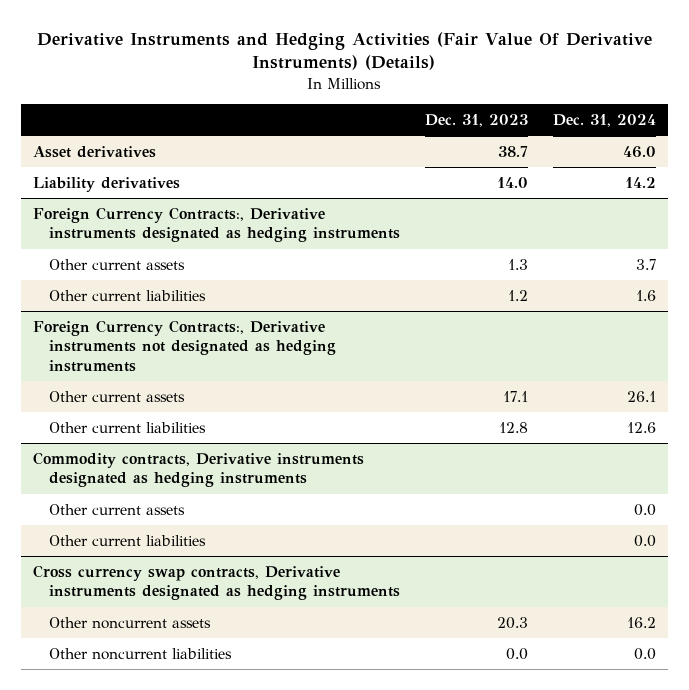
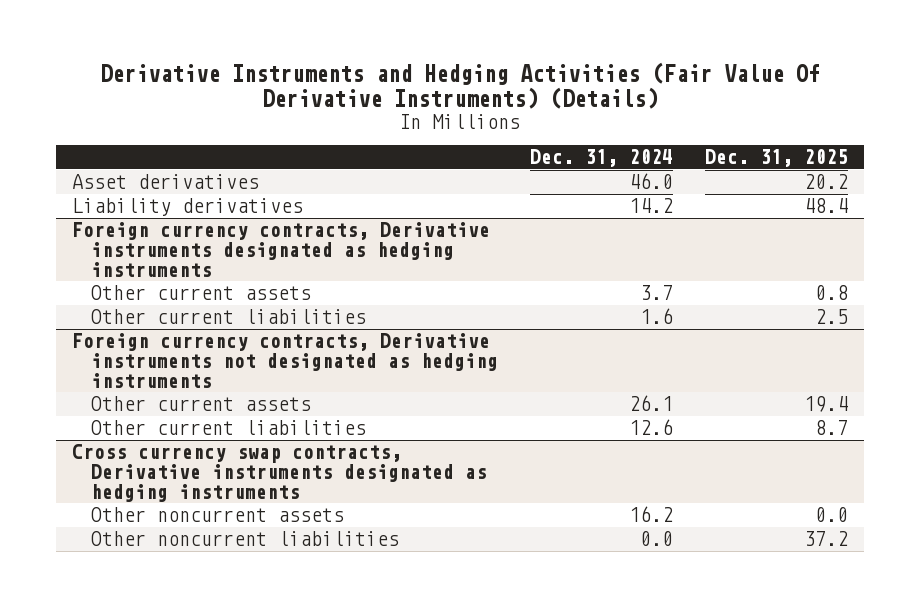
- | Dec. 31, 2023 | Dec. 31, 2024
+ | Dec. 31, 2024 | Dec. 31, 2025
- Foreign Currency Contracts:, Derivative instruments designated as hedging instruments
+ Foreign currency contracts, Derivative instruments designated as hedging instruments
- Foreign Currency Contracts:, Derivative instruments not designated as hedging instruments
+ Foreign currency contracts, Derivative instruments not designated as hedging instruments
- Commodity contracts, Derivative instruments designated as hedging instruments
- Other current assets | | 0.0
- Other current liabilities | | 0.0

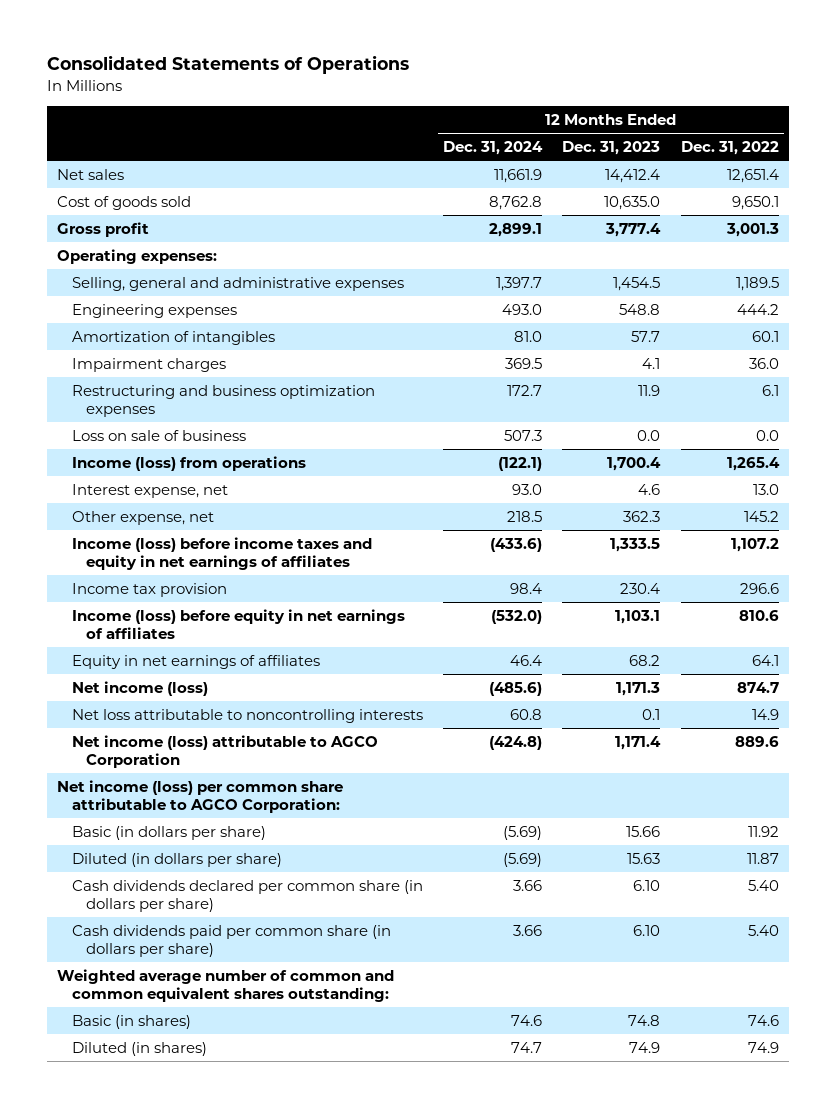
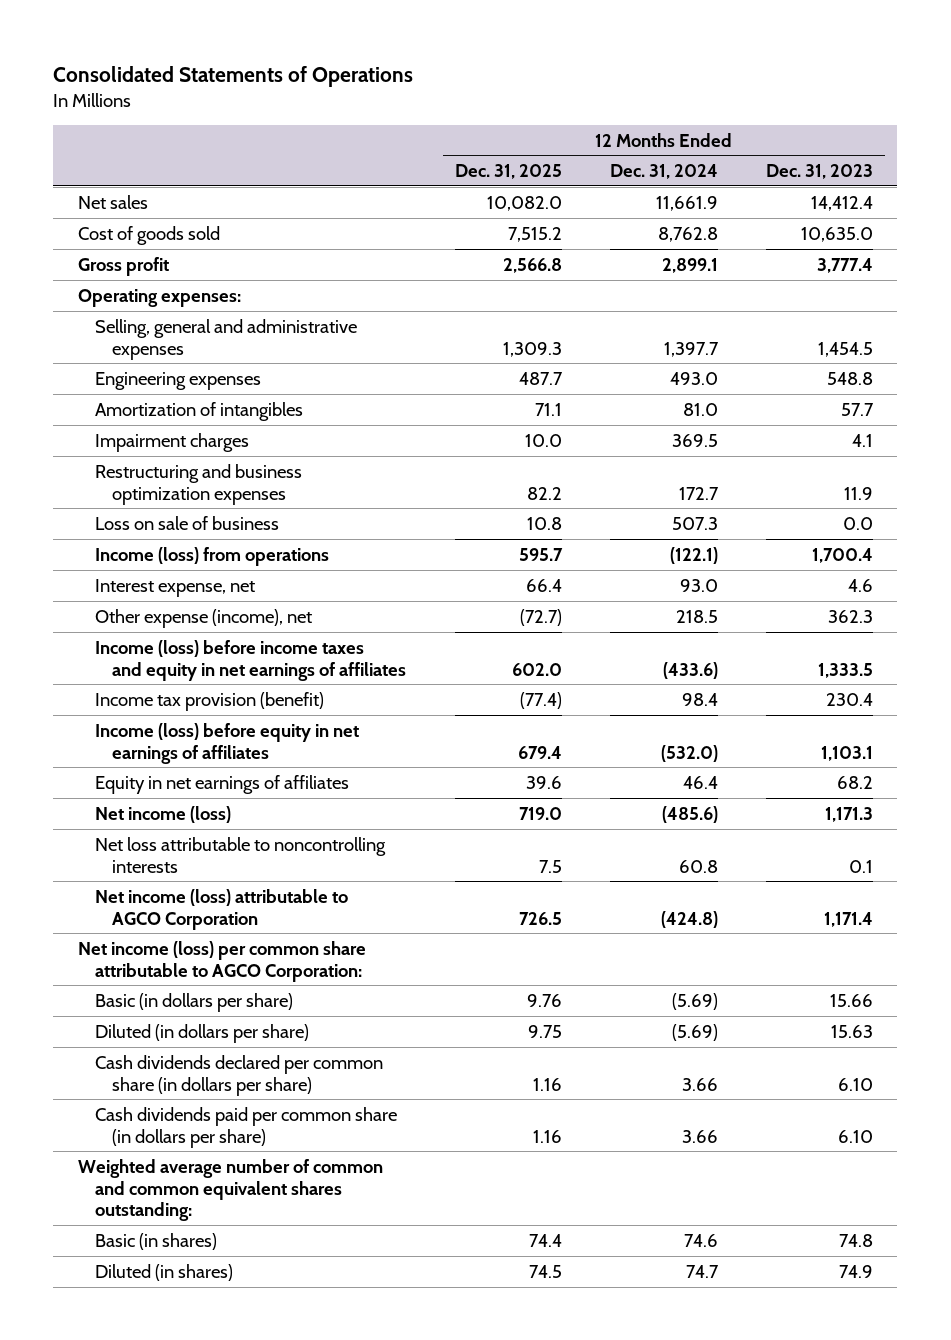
- | 12 Months Ended Dec. 31, 2024 | 12 Months Ended Dec. 31, 2023 | 12 Months Ended Dec. 31, 2022
+ | 12 Months Ended Dec. 31, 2025 | 12 Months Ended Dec. 31, 2024 | 12 Months Ended Dec. 31, 2023
- Other expense, net | 218.5 | 362.3 | 145.2
+ Other expense (income), net | (72.7) | 218.5 | 362.3
- Income tax provision | 98.4 | 230.4 | 296.6
+ Income tax provision (benefit) | (77.4) | 98.4 | 230.4

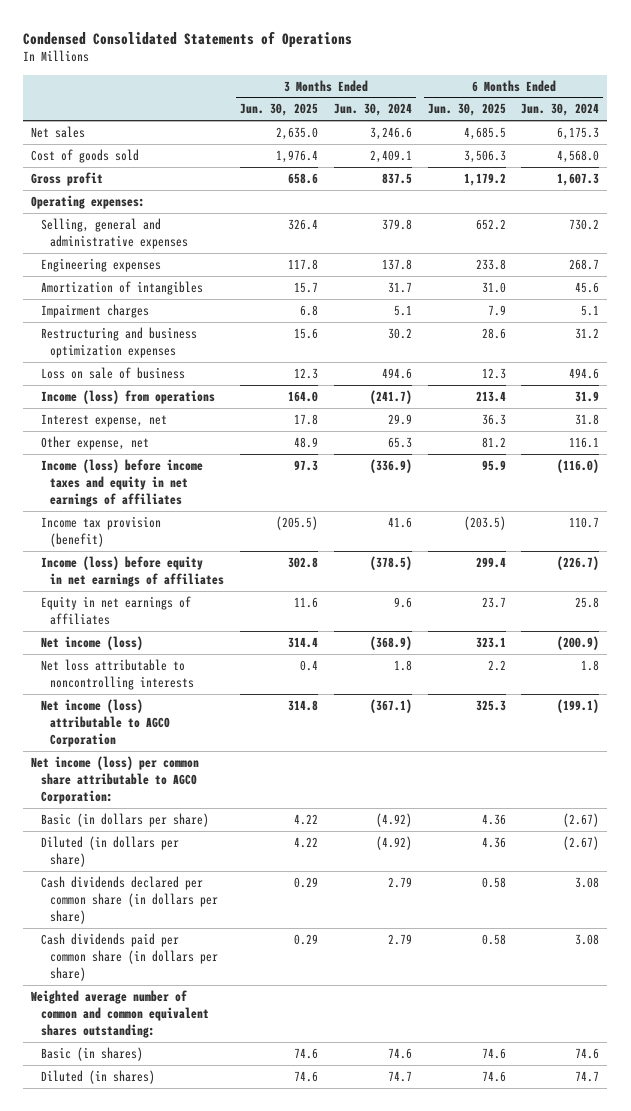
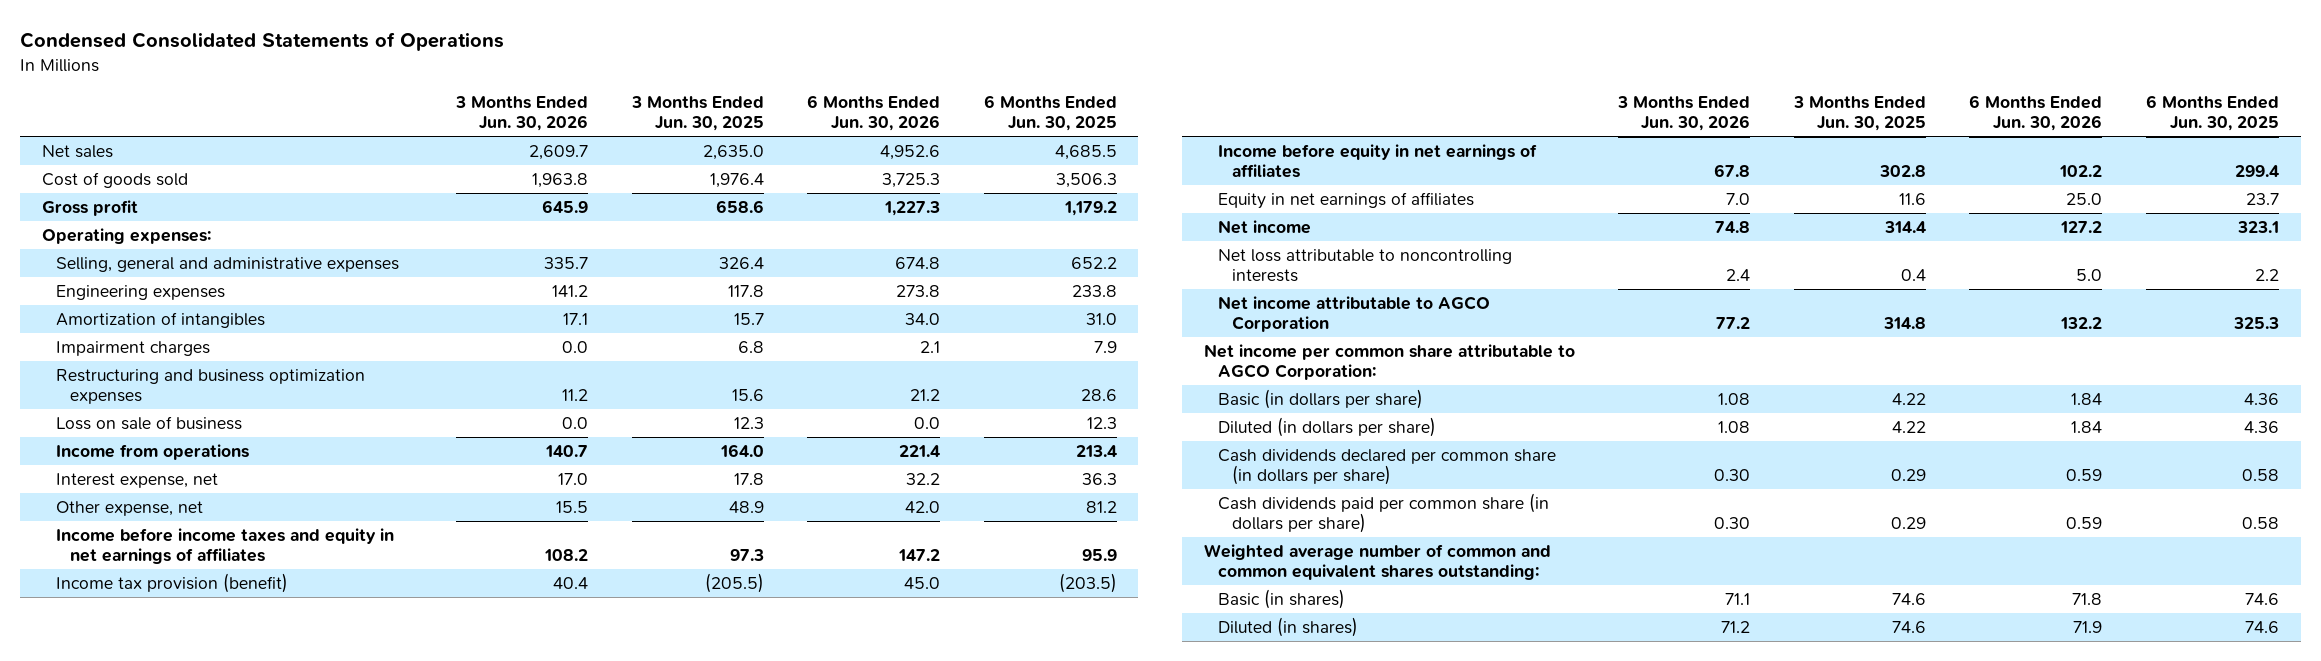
- | 3 Months Ended Jun. 30, 2025 | 3 Months Ended Jun. 30, 2024 | 6 Months Ended Jun. 30, 2025 | 6 Months Ended Jun. 30, 2024
+ | 3 Months Ended Jun. 30, 2026 | 3 Months Ended Jun. 30, 2025 | 6 Months Ended Jun. 30, 2026 | 6 Months Ended Jun. 30, 2025
- Income (loss) from operations | 164.0 | (241.7) | 213.4 | 31.9
+ Income from operations | 140.7 | 164.0 | 221.4 | 213.4
- Income (loss) before income taxes and equity in net earnings of affiliates | 97.3 | (336.9) | 95.9 | (116.0)
+ Income before income taxes and equity in net earnings of affiliates | 108.2 | 97.3 | 147.2 | 95.9
- Income (loss) before equity in net earnings of affiliates | 302.8 | (378.5) | 299.4 | (226.7)
+ Income before equity in net earnings of affiliates | 67.8 | 302.8 | 102.2 | 299.4
- Net income (loss) | 314.4 | (368.9) | 323.1 | (200.9)
+ Net income | 74.8 | 314.4 | 127.2 | 323.1
- Net income (loss) attributable to AGCO Corporation | 314.8 | (367.1) | 325.3 | (199.1)
- Net income (loss) per common share attributable to AGCO Corporation:
+ Net income attributable to AGCO Corporation | 77.2 | 314.8 | 132.2 | 325.3
+ Net income per common share attributable to AGCO Corporation:

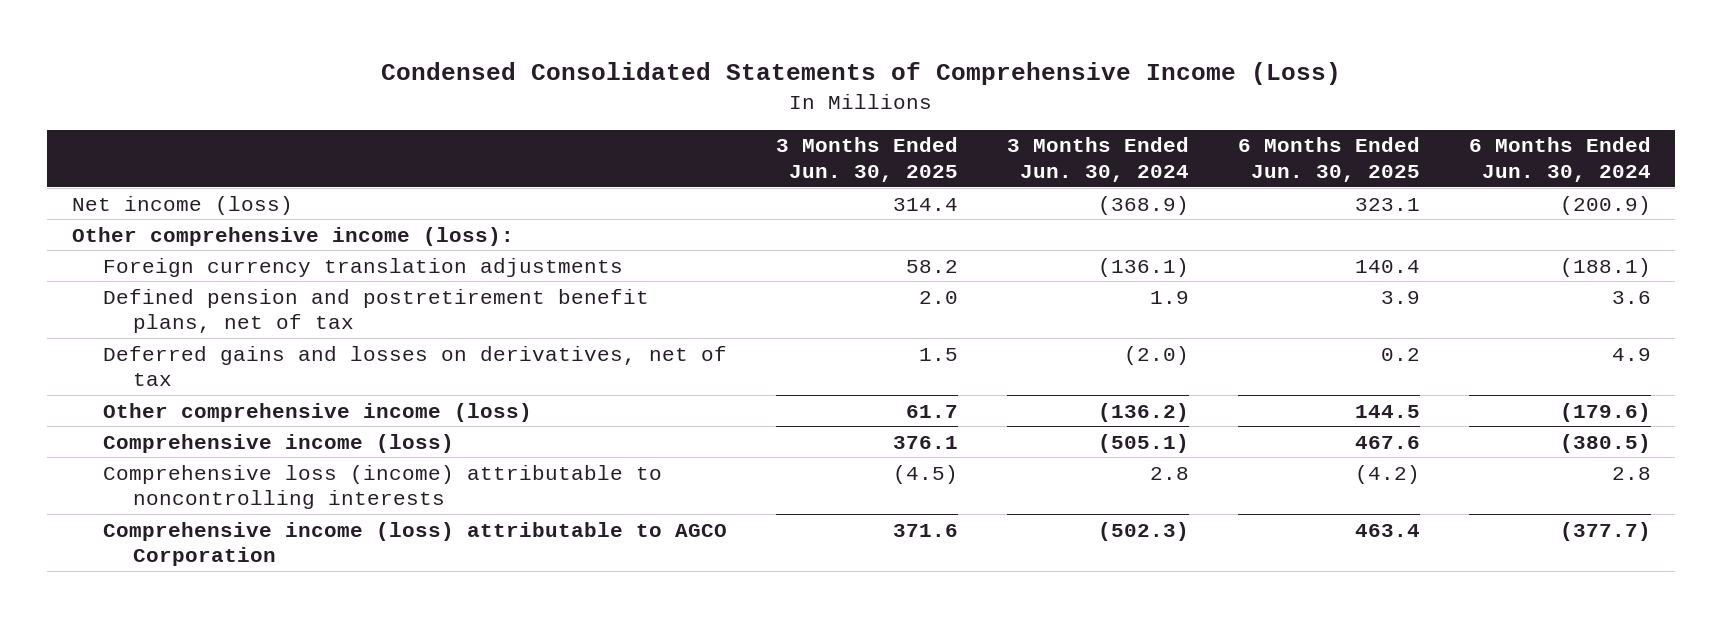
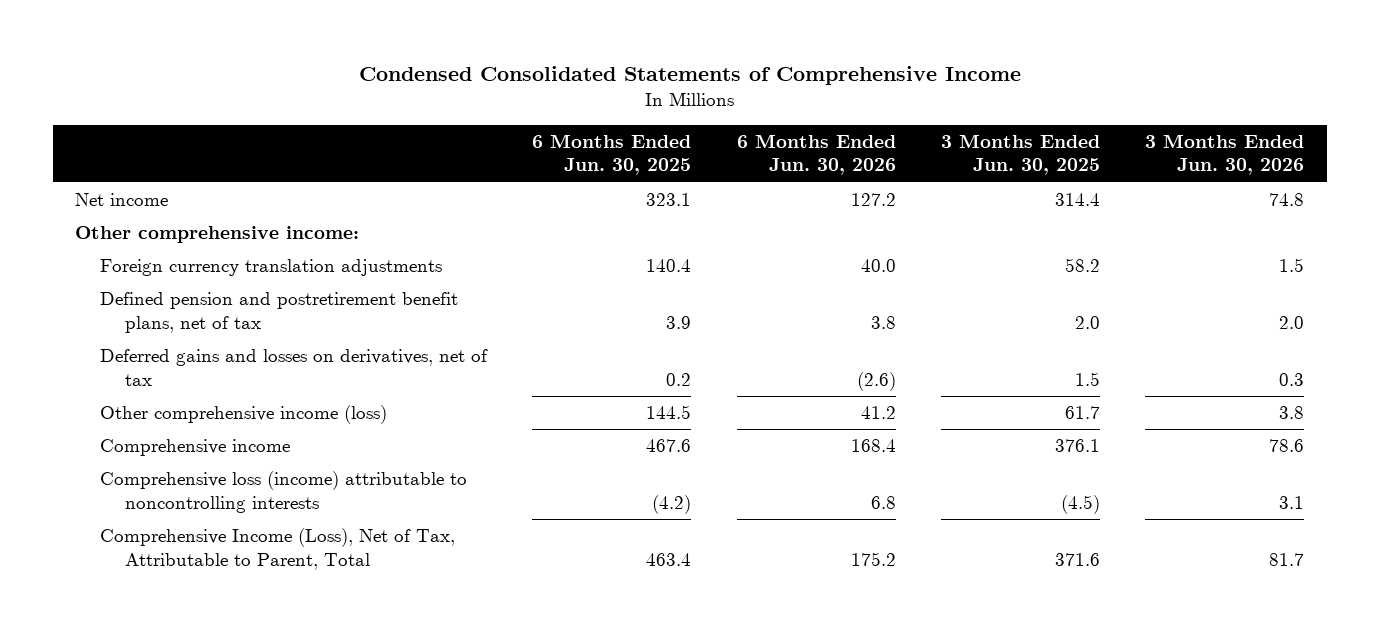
- Condensed Consolidated Statements of Comprehensive Income (Loss)
+ Condensed Consolidated Statements of Comprehensive Income
- | 3 Months Ended Jun. 30, 2025 | 3 Months Ended Jun. 30, 2024 | 6 Months Ended Jun. 30, 2025 | 6 Months Ended Jun. 30, 2024
+ | 6 Months Ended Jun. 30, 2025 | 6 Months Ended Jun. 30, 2026 | 3 Months Ended Jun. 30, 2025 | 3 Months Ended Jun. 30, 2026
- Net income (loss) | 314.4 | (368.9) | 323.1 | (200.9)
- Other comprehensive income (loss):
+ Net income | 323.1 | 127.2 | 314.4 | 74.8
+ Other comprehensive income:
- Comprehensive income (loss) | 376.1 | (505.1) | 467.6 | (380.5)
+ Comprehensive income | 467.6 | 168.4 | 376.1 | 78.6
- Comprehensive income (loss) attributable to AGCO Corporation | 371.6 | (502.3) | 463.4 | (377.7)
+ Comprehensive Income (Loss), Net of Tax, Attributable to Parent, Total | 463.4 | 175.2 | 371.6 | 81.7

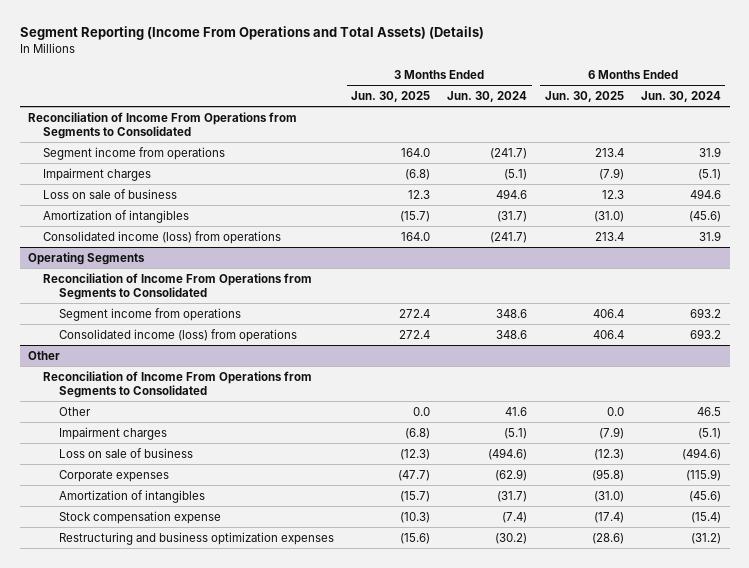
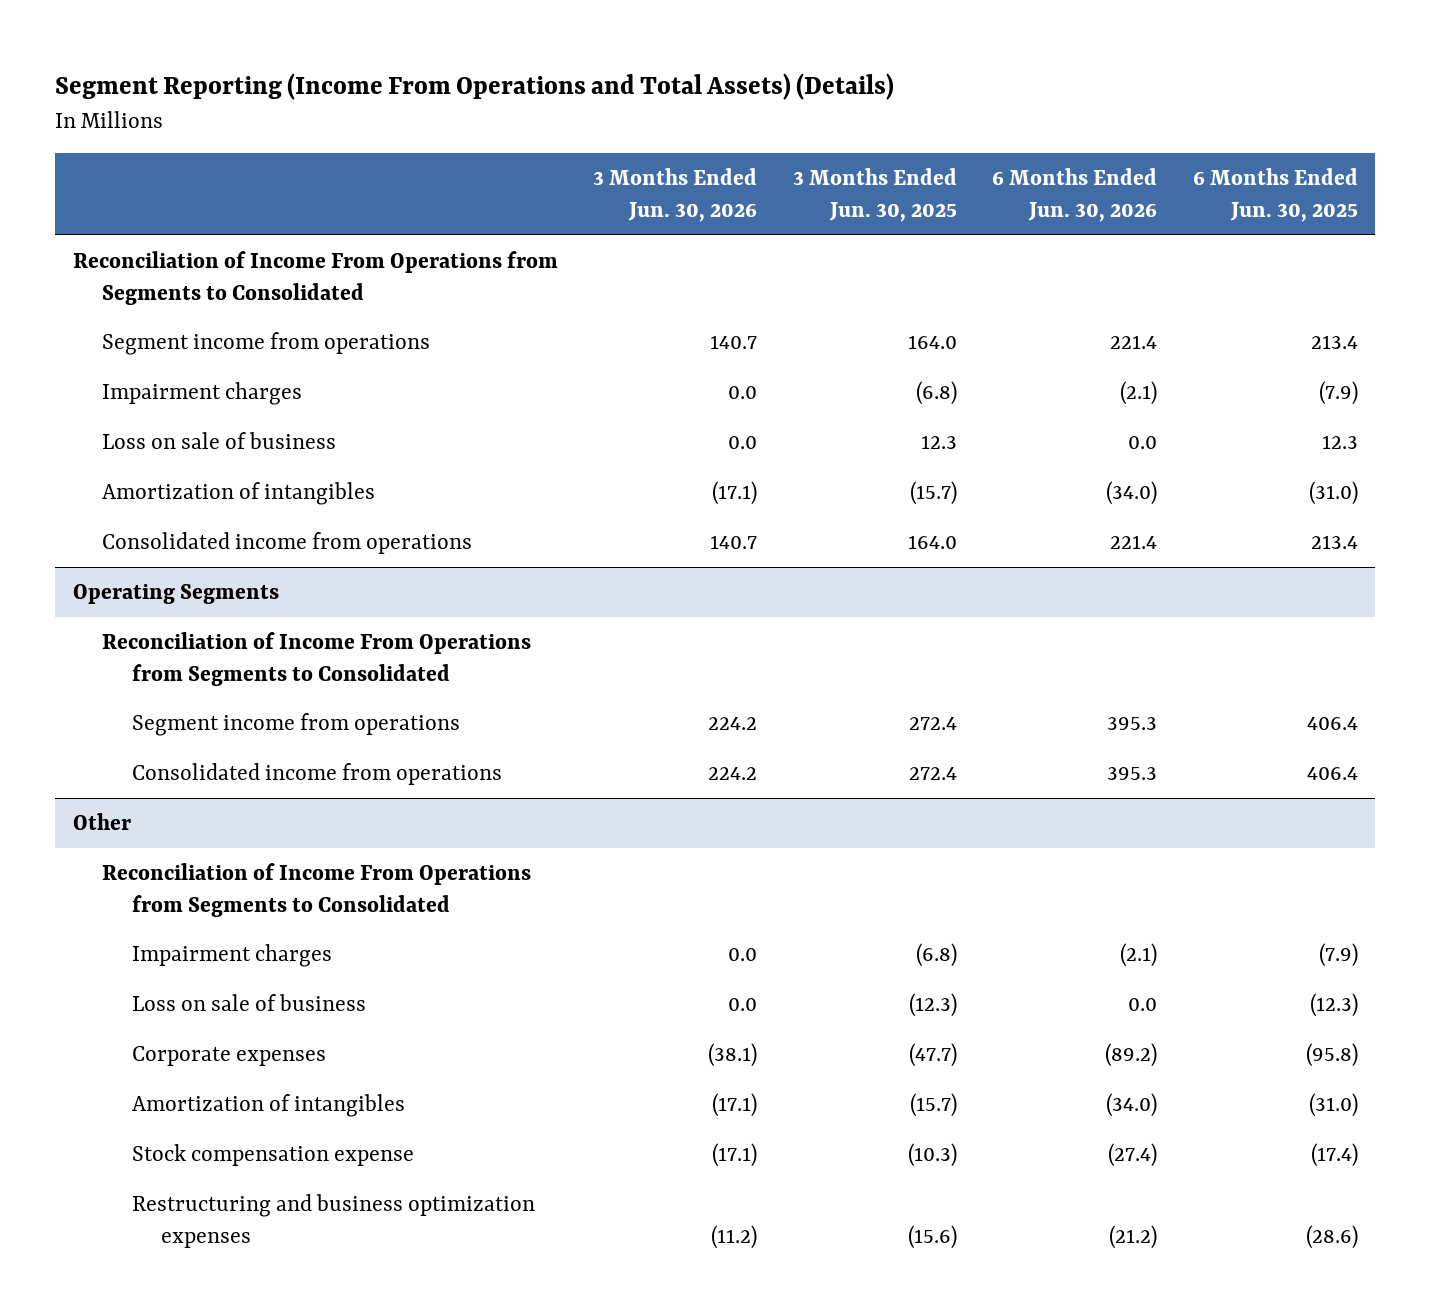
- | 3 Months Ended Jun. 30, 2025 | 3 Months Ended Jun. 30, 2024 | 6 Months Ended Jun. 30, 2025 | 6 Months Ended Jun. 30, 2024
+ | 3 Months Ended Jun. 30, 2026 | 3 Months Ended Jun. 30, 2025 | 6 Months Ended Jun. 30, 2026 | 6 Months Ended Jun. 30, 2025
- Consolidated income (loss) from operations | 164.0 | (241.7) | 213.4 | 31.9
+ Consolidated income from operations | 140.7 | 164.0 | 221.4 | 213.4
@ Operating Segments
- Consolidated income (loss) from operations | 272.4 | 348.6 | 406.4 | 693.2
+ Consolidated income from operations | 224.2 | 272.4 | 395.3 | 406.4
@ Other
- Other | 0.0 | 41.6 | 0.0 | 46.5

